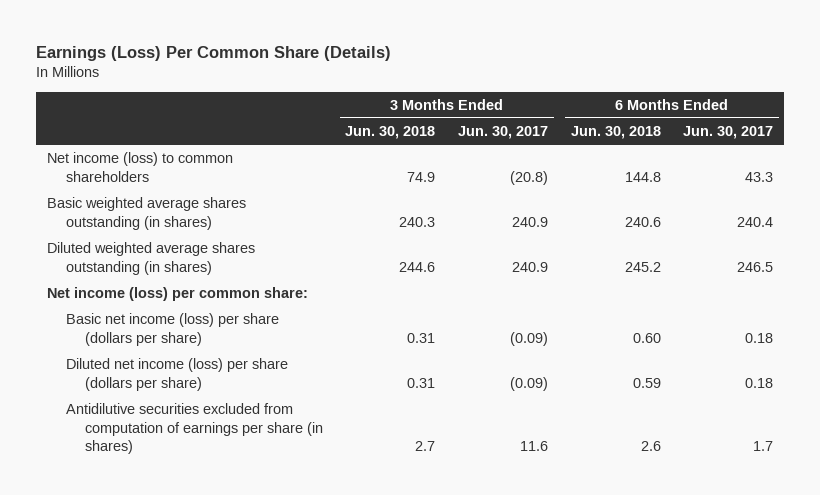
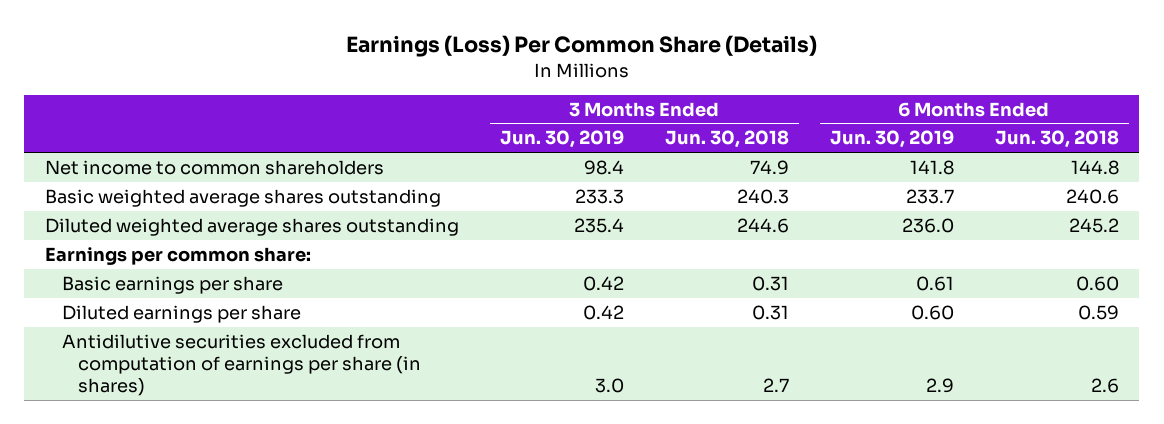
- | 3 Months Ended Jun. 30, 2018 | 3 Months Ended Jun. 30, 2017 | 6 Months Ended Jun. 30, 2018 | 6 Months Ended Jun. 30, 2017
+ | 3 Months Ended Jun. 30, 2019 | 3 Months Ended Jun. 30, 2018 | 6 Months Ended Jun. 30, 2019 | 6 Months Ended Jun. 30, 2018
- Net income (loss) to common shareholders | 74.9 | (20.8) | 144.8 | 43.3
- Basic weighted average shares outstanding (in shares) | 240.3 | 240.9 | 240.6 | 240.4
- Diluted weighted average shares outstanding (in shares) | 244.6 | 240.9 | 245.2 | 246.5
- Net income (loss) per common share:
- Basic net income (loss) per share (dollars per share) | 0.31 | (0.09) | 0.60 | 0.18
- Diluted net income (loss) per share (dollars per share) | 0.31 | (0.09) | 0.59 | 0.18
+ Net income to common shareholders | 98.4 | 74.9 | 141.8 | 144.8
+ Basic weighted average shares outstanding | 233.3 | 240.3 | 233.7 | 240.6
+ Diluted weighted average shares outstanding | 235.4 | 244.6 | 236.0 | 245.2
+ Earnings per common share:
+ Basic earnings per share | 0.42 | 0.31 | 0.61 | 0.60
+ Diluted earnings per share | 0.42 | 0.31 | 0.60 | 0.59

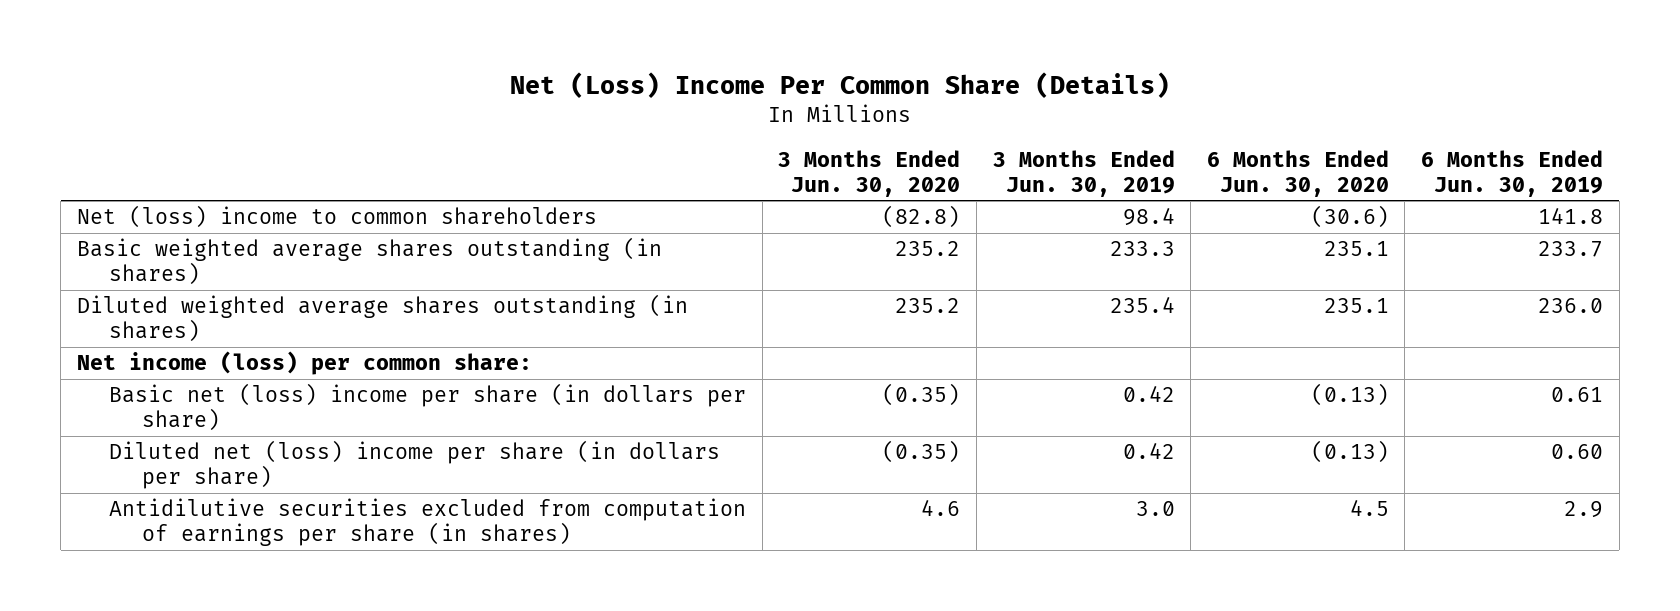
- Earnings (Loss) Per Common Share (Details)
+ Net (Loss) Income Per Common Share (Details)
- | 3 Months Ended Jun. 30, 2019 | 3 Months Ended Jun. 30, 2018 | 6 Months Ended Jun. 30, 2019 | 6 Months Ended Jun. 30, 2018
+ | 3 Months Ended Jun. 30, 2020 | 3 Months Ended Jun. 30, 2019 | 6 Months Ended Jun. 30, 2020 | 6 Months Ended Jun. 30, 2019
- Net income to common shareholders | 98.4 | 74.9 | 141.8 | 144.8
- Basic weighted average shares outstanding | 233.3 | 240.3 | 233.7 | 240.6
- Diluted weighted average shares outstanding | 235.4 | 244.6 | 236.0 | 245.2
- Earnings per common share:
- Basic earnings per share | 0.42 | 0.31 | 0.61 | 0.60
- Diluted earnings per share | 0.42 | 0.31 | 0.60 | 0.59
+ Net (loss) income to common shareholders | (82.8) | 98.4 | (30.6) | 141.8
+ Basic weighted average shares outstanding (in shares) | 235.2 | 233.3 | 235.1 | 233.7
+ Diluted weighted average shares outstanding (in shares) | 235.2 | 235.4 | 235.1 | 236.0
+ Net income (loss) per common share:
+ Basic net (loss) income per share (in dollars per share) | (0.35) | 0.42 | (0.13) | 0.61
+ Diluted net (loss) income per share (in dollars per share) | (0.35) | 0.42 | (0.13) | 0.60

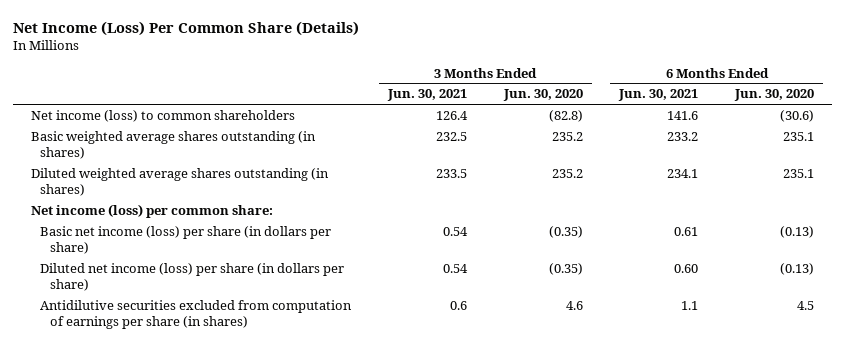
- Net (Loss) Income Per Common Share (Details)
+ Net Income (Loss) Per Common Share (Details)
- | 3 Months Ended Jun. 30, 2020 | 3 Months Ended Jun. 30, 2019 | 6 Months Ended Jun. 30, 2020 | 6 Months Ended Jun. 30, 2019
+ | 3 Months Ended Jun. 30, 2021 | 3 Months Ended Jun. 30, 2020 | 6 Months Ended Jun. 30, 2021 | 6 Months Ended Jun. 30, 2020
- Net (loss) income to common shareholders | (82.8) | 98.4 | (30.6) | 141.8
+ Net income (loss) to common shareholders | 126.4 | (82.8) | 141.6 | (30.6)
- Basic net (loss) income per share (in dollars per share) | (0.35) | 0.42 | (0.13) | 0.61
- Diluted net (loss) income per share (in dollars per share) | (0.35) | 0.42 | (0.13) | 0.60
+ Basic net income (loss) per share (in dollars per share) | 0.54 | (0.35) | 0.61 | (0.13)
+ Diluted net income (loss) per share (in dollars per share) | 0.54 | (0.35) | 0.60 | (0.13)

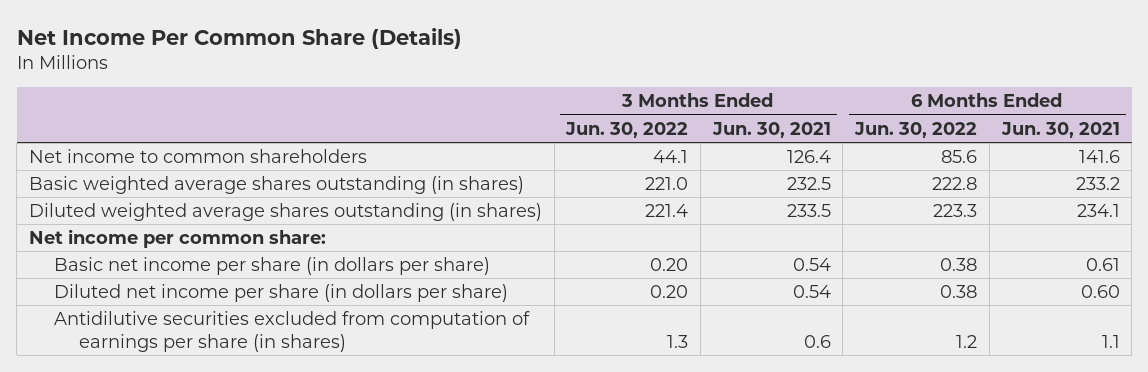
- Net Income (Loss) Per Common Share (Details)
+ Net Income Per Common Share (Details)
- | 3 Months Ended Jun. 30, 2021 | 3 Months Ended Jun. 30, 2020 | 6 Months Ended Jun. 30, 2021 | 6 Months Ended Jun. 30, 2020
+ | 3 Months Ended Jun. 30, 2022 | 3 Months Ended Jun. 30, 2021 | 6 Months Ended Jun. 30, 2022 | 6 Months Ended Jun. 30, 2021
- Net income (loss) to common shareholders | 126.4 | (82.8) | 141.6 | (30.6)
+ Net income to common shareholders | 44.1 | 126.4 | 85.6 | 141.6
- Net income (loss) per common share:
- Basic net income (loss) per share (in dollars per share) | 0.54 | (0.35) | 0.61 | (0.13)
- Diluted net income (loss) per share (in dollars per share) | 0.54 | (0.35) | 0.60 | (0.13)
+ Net income per common share:
+ Basic net income per share (in dollars per share) | 0.20 | 0.54 | 0.38 | 0.61
+ Diluted net income per share (in dollars per share) | 0.20 | 0.54 | 0.38 | 0.60

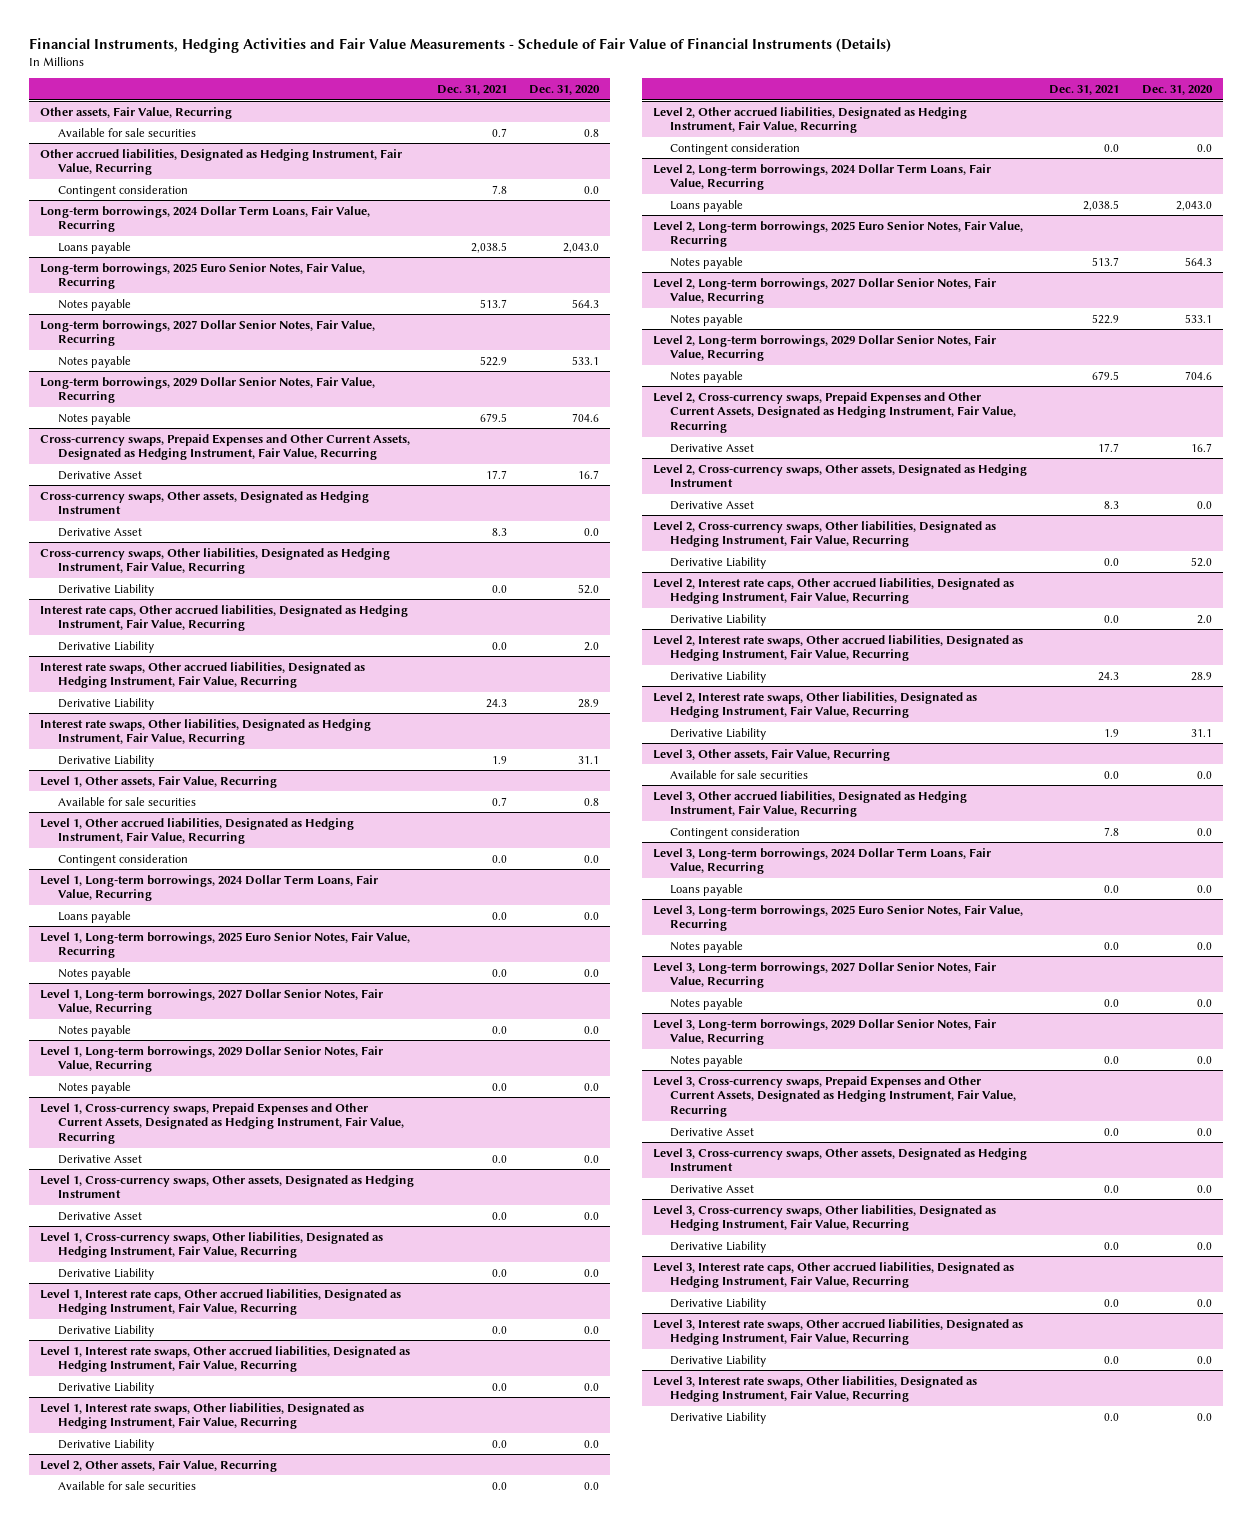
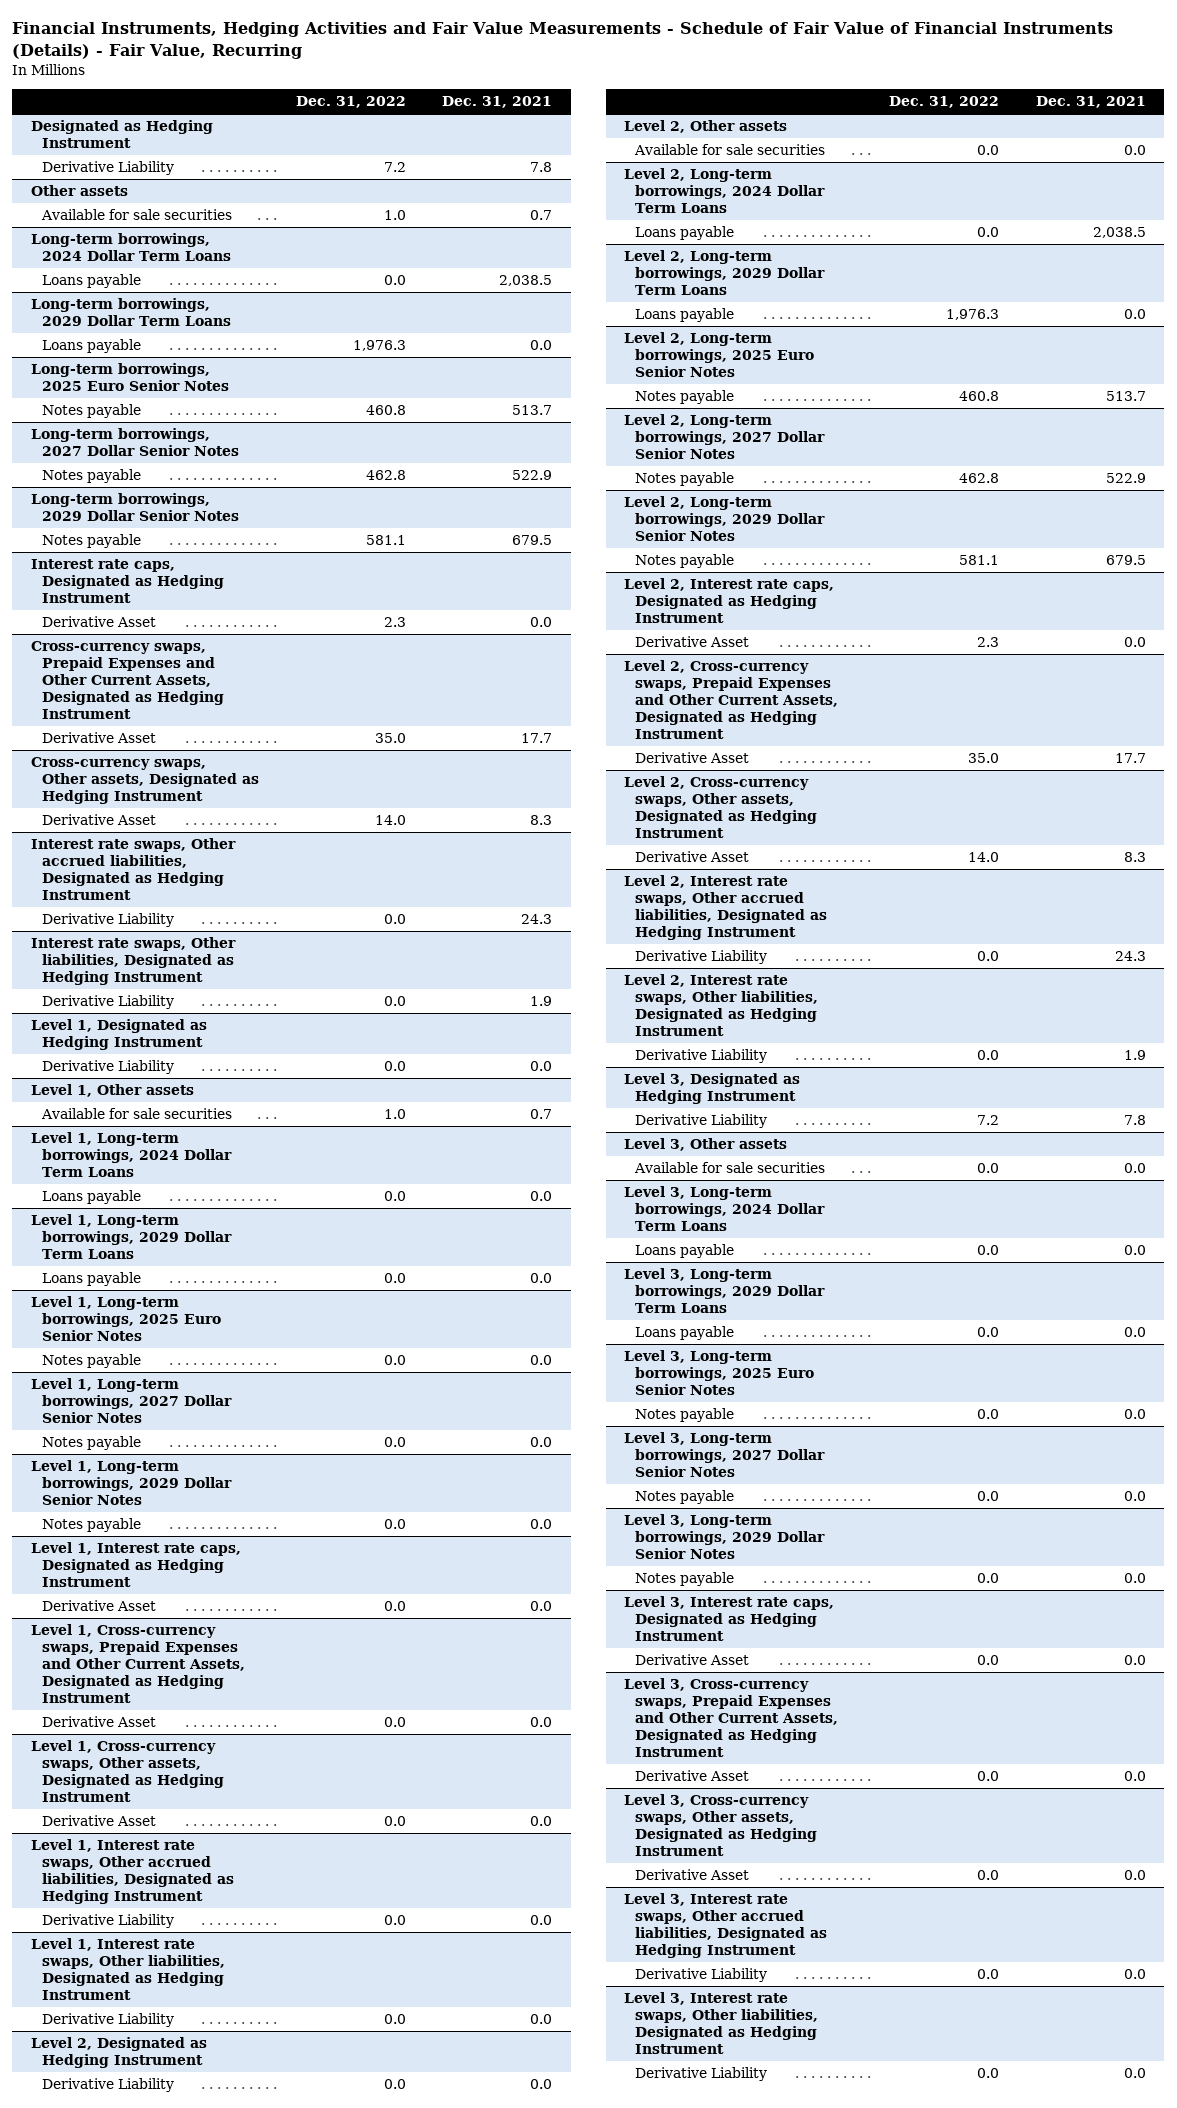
- Financial Instruments, Hedging Activities and Fair Value Measurements - Schedule of Fair Value of Financial Instruments (Details)
+ Financial Instruments, Hedging Activities and Fair Value Measurements - Schedule of Fair Value of Financial Instruments (Details) - Fair Value, Recurring
- | Dec. 31, 2021 | Dec. 31, 2020
+ | Dec. 31, 2022 | Dec. 31, 2021
- Other assets, Fair Value, Recurring
+ Designated as Hedging Instrument
+ Derivative Liability | 7.2 | 7.8
+ Other assets
- Other accrued liabilities, Designated as Hedging Instrument, Fair Value, Recurring
- Contingent consideration | 7.8 | 0.0
- Long-term borrowings, 2024 Dollar Term Loans, Fair Value, Recurring
+ Long-term borrowings, 2024 Dollar Term Loans
- Long-term borrowings, 2025 Euro Senior Notes, Fair Value, Recurring
+ Long-term borrowings, 2029 Dollar Term Loans
+ Loans payable | 1,976.3 | 0.0
+ Long-term borrowings, 2025 Euro Senior Notes
- Long-term borrowings, 2027 Dollar Senior Notes, Fair Value, Recurring
+ Long-term borrowings, 2027 Dollar Senior Notes
- Long-term borrowings, 2029 Dollar Senior Notes, Fair Value, Recurring
+ Long-term borrowings, 2029 Dollar Senior Notes
- Cross-currency swaps, Prepaid Expenses and Other Current Assets, Designated as Hedging Instrument, Fair Value, Recurring
+ Interest rate caps, Designated as Hedging Instrument
+ Derivative Asset | 2.3 | 0.0
+ Cross-currency swaps, Prepaid Expenses and Other Current Assets, Designated as Hedging Instrument
- Cross-currency swaps, Other liabilities, Designated as Hedging Instrument, Fair Value, Recurring
- Derivative Liability | 0.0 | 52.0
- Interest rate caps, Other accrued liabilities, Designated as Hedging Instrument, Fair Value, Recurring
- Derivative Liability | 0.0 | 2.0
- Interest rate swaps, Other accrued liabilities, Designated as Hedging Instrument, Fair Value, Recurring
+ Interest rate swaps, Other accrued liabilities, Designated as Hedging Instrument
- Interest rate swaps, Other liabilities, Designated as Hedging Instrument, Fair Value, Recurring
+ Interest rate swaps, Other liabilities, Designated as Hedging Instrument
- Level 1, Other assets, Fair Value, Recurring
+ Level 1, Designated as Hedging Instrument
+ Derivative Liability | 0.0 | 0.0
+ Level 1, Other assets
- Level 1, Other accrued liabilities, Designated as Hedging Instrument, Fair Value, Recurring
- Contingent consideration | 0.0 | 0.0
- Level 1, Long-term borrowings, 2024 Dollar Term Loans, Fair Value, Recurring
+ Level 1, Long-term borrowings, 2024 Dollar Term Loans
- Level 1, Long-term borrowings, 2025 Euro Senior Notes, Fair Value, Recurring
+ Level 1, Long-term borrowings, 2029 Dollar Term Loans
+ Loans payable | 0.0 | 0.0
+ Level 1, Long-term borrowings, 2025 Euro Senior Notes
- Level 1, Long-term borrowings, 2027 Dollar Senior Notes, Fair Value, Recurring
+ Level 1, Long-term borrowings, 2027 Dollar Senior Notes
- Level 1, Long-term borrowings, 2029 Dollar Senior Notes, Fair Value, Recurring
+ Level 1, Long-term borrowings, 2029 Dollar Senior Notes
- Level 1, Cross-currency swaps, Prepaid Expenses and Other Current Assets, Designated as Hedging Instrument, Fair Value, Recurring
+ Level 1, Interest rate caps, Designated as Hedging Instrument
+ Level 1, Cross-currency swaps, Prepaid Expenses and Other Current Assets, Designated as Hedging Instrument
+ Derivative Asset | 0.0 | 0.0
- Level 1, Cross-currency swaps, Other liabilities, Designated as Hedging Instrument, Fair Value, Recurring
- Derivative Liability | 0.0 | 0.0
- Level 1, Interest rate caps, Other accrued liabilities, Designated as Hedging Instrument, Fair Value, Recurring
+ Level 1, Interest rate swaps, Other accrued liabilities, Designated as Hedging Instrument
- Level 1, Interest rate swaps, Other accrued liabilities, Designated as Hedging Instrument, Fair Value, Recurring
+ Level 1, Interest rate swaps, Other liabilities, Designated as Hedging Instrument
- Level 1, Interest rate swaps, Other liabilities, Designated as Hedging Instrument, Fair Value, Recurring
+ Level 2, Designated as Hedging Instrument
- Level 2, Other assets, Fair Value, Recurring
+ Level 2, Other assets
- Level 2, Other accrued liabilities, Designated as Hedging Instrument, Fair Value, Recurring
- Contingent consideration | 0.0 | 0.0
- Level 2, Long-term borrowings, 2024 Dollar Term Loans, Fair Value, Recurring
+ Level 2, Long-term borrowings, 2024 Dollar Term Loans
- Level 2, Long-term borrowings, 2025 Euro Senior Notes, Fair Value, Recurring
+ Level 2, Long-term borrowings, 2029 Dollar Term Loans
+ Loans payable | 1,976.3 | 0.0
+ Level 2, Long-term borrowings, 2025 Euro Senior Notes
- Level 2, Long-term borrowings, 2027 Dollar Senior Notes, Fair Value, Recurring
+ Level 2, Long-term borrowings, 2027 Dollar Senior Notes
- Level 2, Long-term borrowings, 2029 Dollar Senior Notes, Fair Value, Recurring
+ Level 2, Long-term borrowings, 2029 Dollar Senior Notes
- Level 2, Cross-currency swaps, Prepaid Expenses and Other Current Assets, Designated as Hedging Instrument, Fair Value, Recurring
+ Level 2, Interest rate caps, Designated as Hedging Instrument
+ Derivative Asset | 2.3 | 0.0
+ Level 2, Cross-currency swaps, Prepaid Expenses and Other Current Assets, Designated as Hedging Instrument
- Level 2, Cross-currency swaps, Other liabilities, Designated as Hedging Instrument, Fair Value, Recurring
- Derivative Liability | 0.0 | 52.0
- Level 2, Interest rate caps, Other accrued liabilities, Designated as Hedging Instrument, Fair Value, Recurring
- Derivative Liability | 0.0 | 2.0
- Level 2, Interest rate swaps, Other accrued liabilities, Designated as Hedging Instrument, Fair Value, Recurring
+ Level 2, Interest rate swaps, Other accrued liabilities, Designated as Hedging Instrument
- Level 2, Interest rate swaps, Other liabilities, Designated as Hedging Instrument, Fair Value, Recurring
+ Level 2, Interest rate swaps, Other liabilities, Designated as Hedging Instrument
- Level 3, Other assets, Fair Value, Recurring
+ Level 3, Designated as Hedging Instrument
+ Derivative Liability | 7.2 | 7.8
+ Level 3, Other assets
- Level 3, Other accrued liabilities, Designated as Hedging Instrument, Fair Value, Recurring
- Contingent consideration | 7.8 | 0.0
- Level 3, Long-term borrowings, 2024 Dollar Term Loans, Fair Value, Recurring
+ Level 3, Long-term borrowings, 2024 Dollar Term Loans
- Level 3, Long-term borrowings, 2025 Euro Senior Notes, Fair Value, Recurring
+ Level 3, Long-term borrowings, 2029 Dollar Term Loans
+ Loans payable | 0.0 | 0.0
+ Level 3, Long-term borrowings, 2025 Euro Senior Notes
- Level 3, Long-term borrowings, 2027 Dollar Senior Notes, Fair Value, Recurring
+ Level 3, Long-term borrowings, 2027 Dollar Senior Notes
- Level 3, Long-term borrowings, 2029 Dollar Senior Notes, Fair Value, Recurring
+ Level 3, Long-term borrowings, 2029 Dollar Senior Notes
- Level 3, Cross-currency swaps, Prepaid Expenses and Other Current Assets, Designated as Hedging Instrument, Fair Value, Recurring
+ Level 3, Interest rate caps, Designated as Hedging Instrument
+ Level 3, Cross-currency swaps, Prepaid Expenses and Other Current Assets, Designated as Hedging Instrument
+ Derivative Asset | 0.0 | 0.0
- Level 3, Cross-currency swaps, Other liabilities, Designated as Hedging Instrument, Fair Value, Recurring
- Derivative Liability | 0.0 | 0.0
- Level 3, Interest rate caps, Other accrued liabilities, Designated as Hedging Instrument, Fair Value, Recurring
- Derivative Liability | 0.0 | 0.0
- Level 3, Interest rate swaps, Other accrued liabilities, Designated as Hedging Instrument, Fair Value, Recurring
+ Level 3, Interest rate swaps, Other accrued liabilities, Designated as Hedging Instrument
- Level 3, Interest rate swaps, Other liabilities, Designated as Hedging Instrument, Fair Value, Recurring
+ Level 3, Interest rate swaps, Other liabilities, Designated as Hedging Instrument

